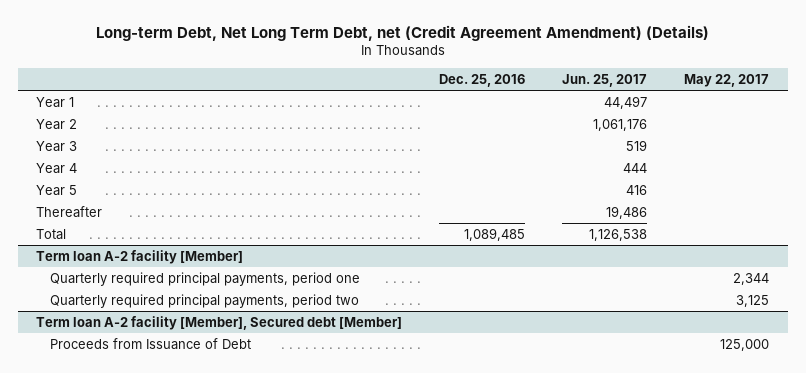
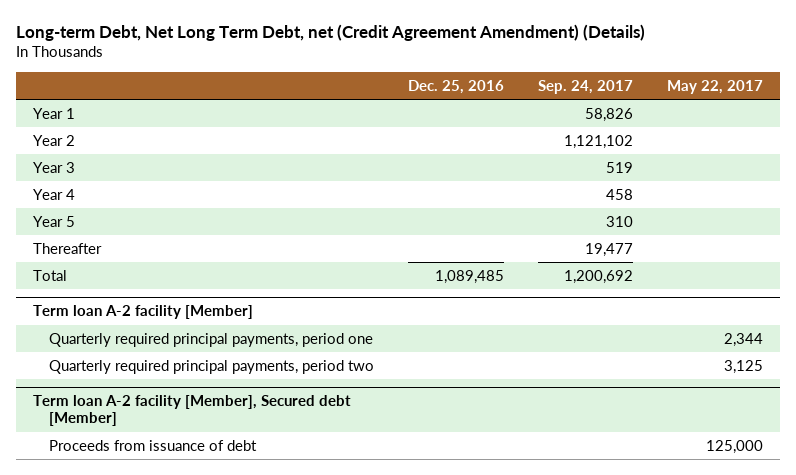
- | Dec. 25, 2016 | Jun. 25, 2017 | May 22, 2017
+ | Dec. 25, 2016 | Sep. 24, 2017 | May 22, 2017
@ Term loan A-2 facility [Member], Secured debt [Member]
- Proceeds from Issuance of Debt | | | 125,000
+ Proceeds from issuance of debt | | | 125,000

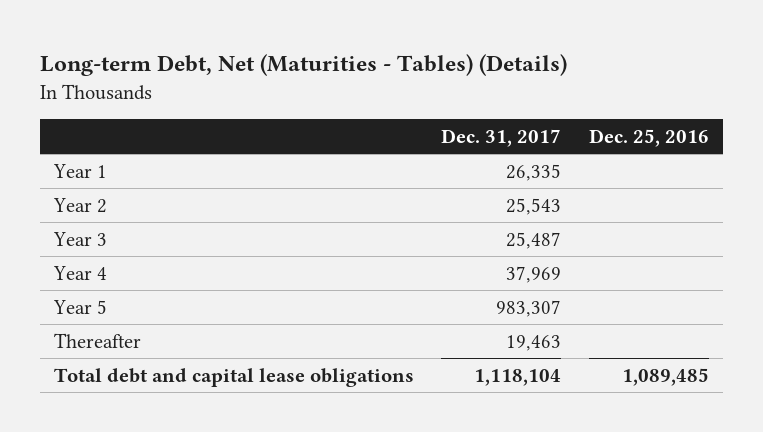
- Long-term Debt, Net Long Term Debt, net (Credit Agreement Amendment) (Details)
+ Long-term Debt, Net (Maturities - Tables) (Details)
- | Dec. 25, 2016 | Sep. 24, 2017 | May 22, 2017
+ | Dec. 31, 2017 | Dec. 25, 2016
- Total | 1,089,485 | 1,200,692 |
- Term loan A-2 facility [Member]
- Quarterly required principal payments, period one | | | 2,344
- Quarterly required principal payments, period two | | | 3,125
- Term loan A-2 facility [Member], Secured debt [Member]
- Proceeds from issuance of debt | | | 125,000
+ Total debt and capital lease obligations | 1,118,104 | 1,089,485

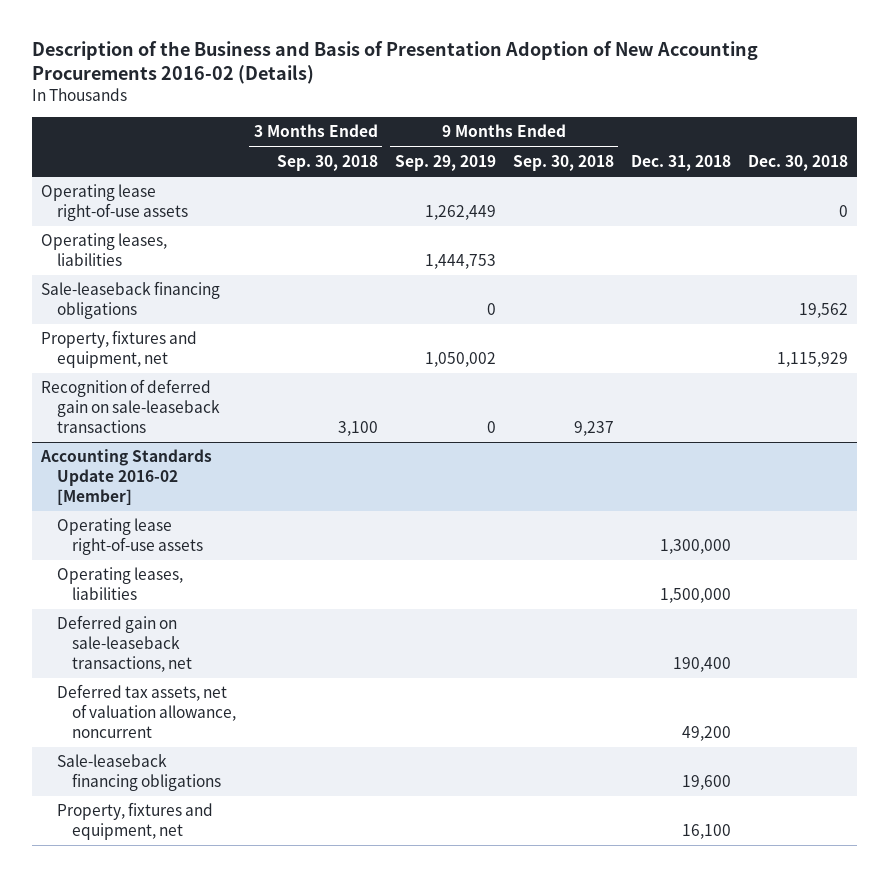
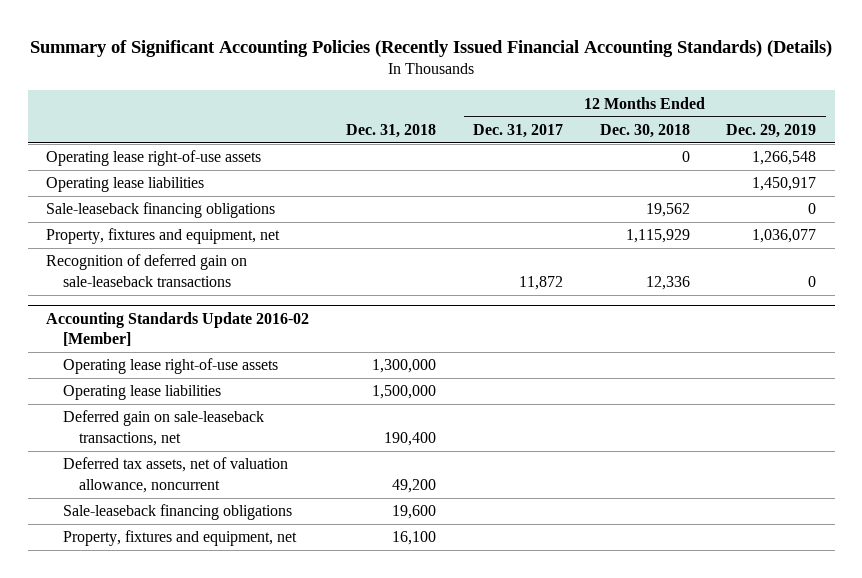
- Description of the Business and Basis of Presentation Adoption of New Accounting Procurements 2016-02 (Details)
+ Summary of Significant Accounting Policies (Recently Issued Financial Accounting Standards) (Details)
- | 3 Months Ended Sep. 30, 2018 | 9 Months Ended Sep. 29, 2019 | 9 Months Ended Sep. 30, 2018 | Dec. 31, 2018 | Dec. 30, 2018
+ | Dec. 31, 2018 | 12 Months Ended Dec. 31, 2017 | 12 Months Ended Dec. 30, 2018 | 12 Months Ended Dec. 29, 2019
- Operating leases, liabilities | | 1,444,753 | | |
+ Operating lease liabilities | | | | 1,450,917
@ Accounting Standards Update 2016-02 [Member]
- Operating leases, liabilities | | | | 1,500,000 |
+ Operating lease liabilities | 1,500,000 | | |

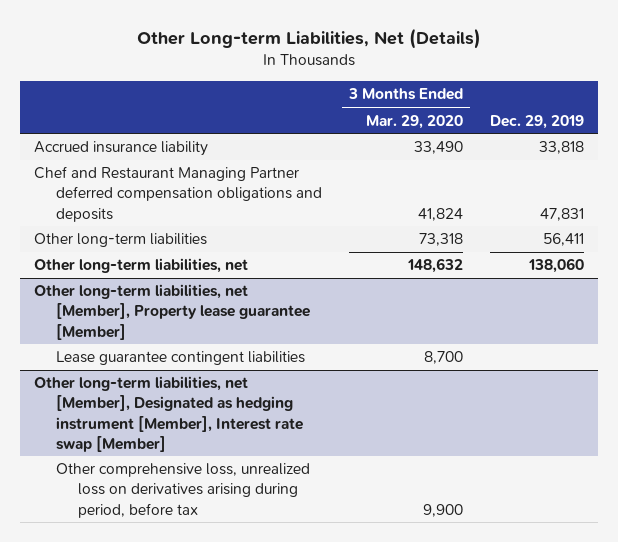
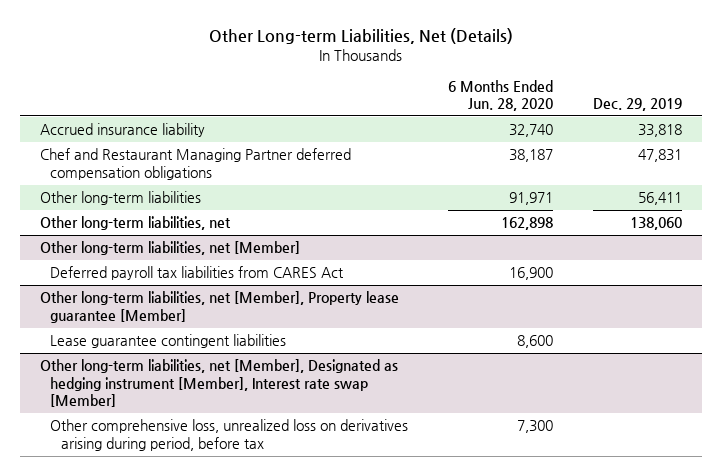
- | 3 Months Ended Mar. 29, 2020 | Dec. 29, 2019
+ | 6 Months Ended Jun. 28, 2020 | Dec. 29, 2019
- Chef and Restaurant Managing Partner deferred compensation obligations and deposits | 41,824 | 47,831
+ Chef and Restaurant Managing Partner deferred compensation obligations | 38,187 | 47,831
+ Other long-term liabilities, net [Member]
+ Deferred payroll tax liabilities from CARES Act | 16,900 |

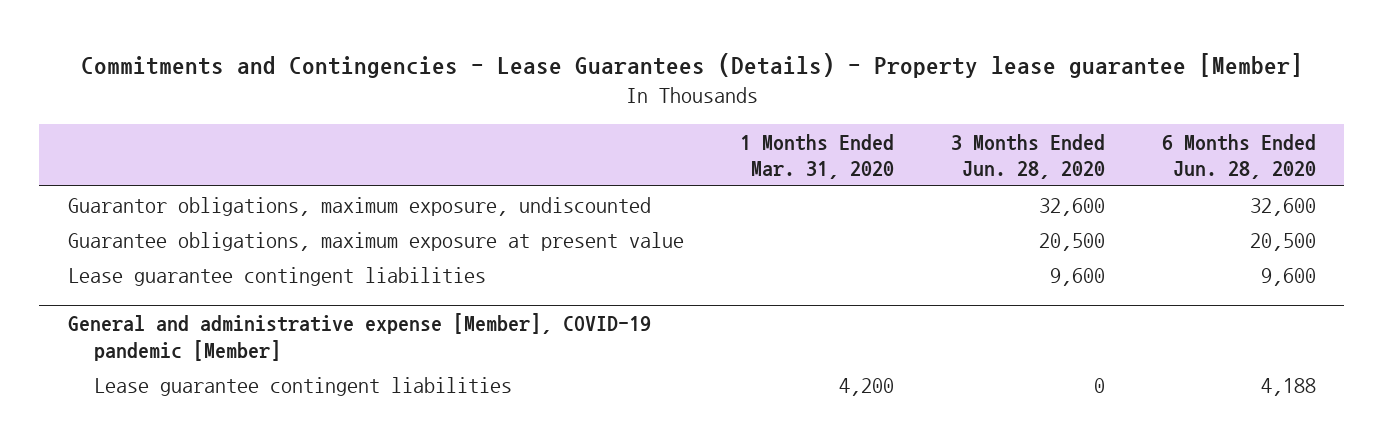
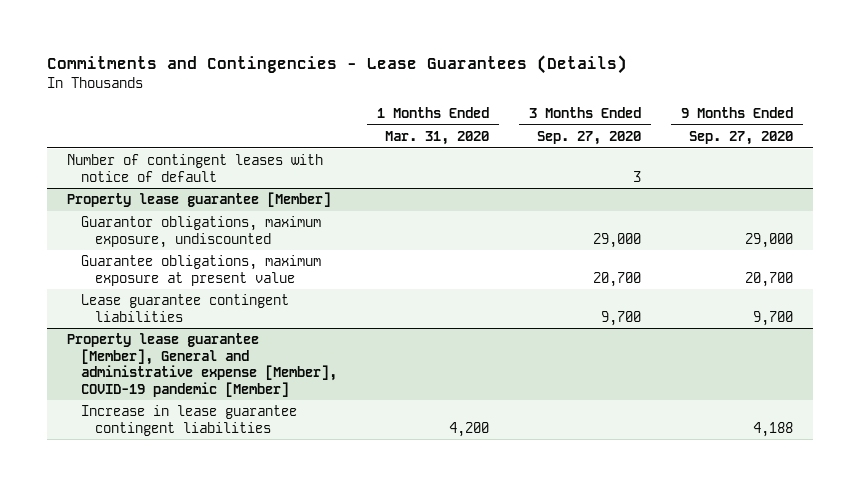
- Commitments and Contingencies - Lease Guarantees (Details) - Property lease guarantee [Member]
+ Commitments and Contingencies - Lease Guarantees (Details)
- | 1 Months Ended Mar. 31, 2020 | 3 Months Ended Jun. 28, 2020 | 6 Months Ended Jun. 28, 2020
+ | 1 Months Ended Mar. 31, 2020 | 3 Months Ended Sep. 27, 2020 | 9 Months Ended Sep. 27, 2020
- Guarantor obligations, maximum exposure, undiscounted | | 32,600 | 32,600
- Guarantee obligations, maximum exposure at present value | | 20,500 | 20,500
- Lease guarantee contingent liabilities | | 9,600 | 9,600
- General and administrative expense [Member], COVID-19 pandemic [Member]
- Lease guarantee contingent liabilities | 4,200 | 0 | 4,188
+ Number of contingent leases with notice of default | | 3 |
+ Property lease guarantee [Member]
+ Guarantor obligations, maximum exposure, undiscounted | | 29,000 | 29,000
+ Guarantee obligations, maximum exposure at present value | | 20,700 | 20,700
+ Lease guarantee contingent liabilities | | 9,700 | 9,700
+ Property lease guarantee [Member], General and administrative expense [Member], COVID-19 pandemic [Member]
+ Increase in lease guarantee contingent liabilities | 4,200 | | 4,188

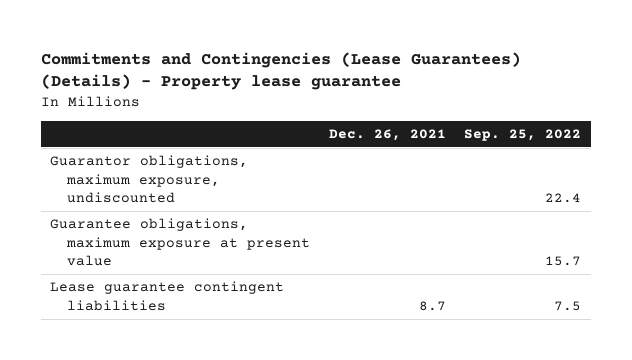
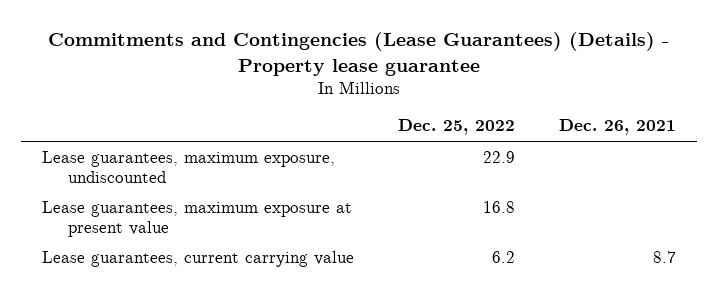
- | Dec. 26, 2021 | Sep. 25, 2022
+ | Dec. 25, 2022 | Dec. 26, 2021
- Guarantor obligations, maximum exposure, undiscounted | | 22.4
- Guarantee obligations, maximum exposure at present value | | 15.7
- Lease guarantee contingent liabilities | 8.7 | 7.5
+ Lease guarantees, maximum exposure, undiscounted | 22.9 |
+ Lease guarantees, maximum exposure at present value | 16.8 |
+ Lease guarantees, current carrying value | 6.2 | 8.7

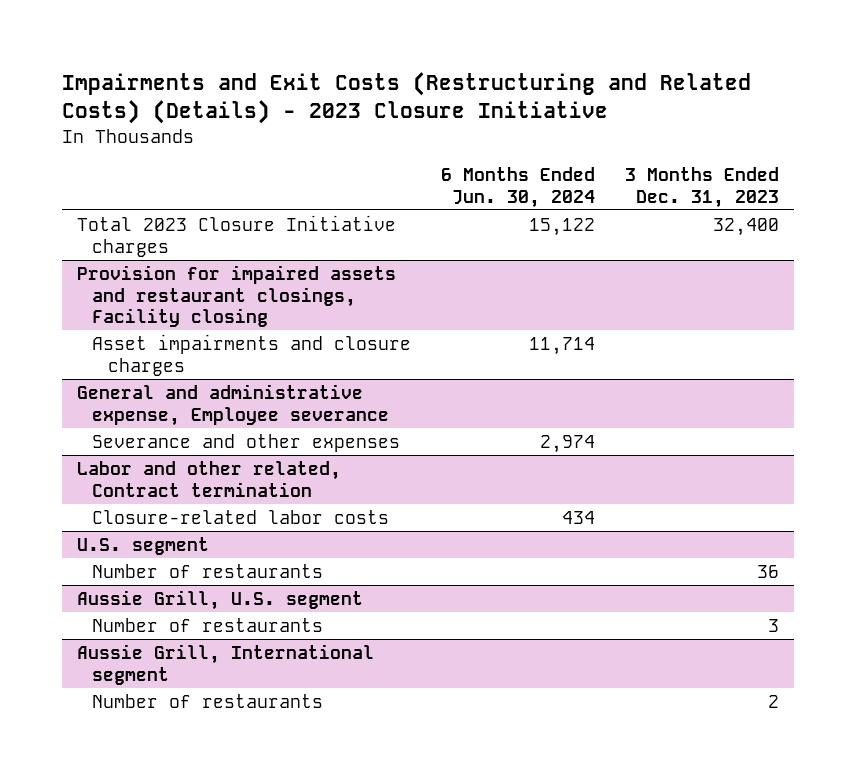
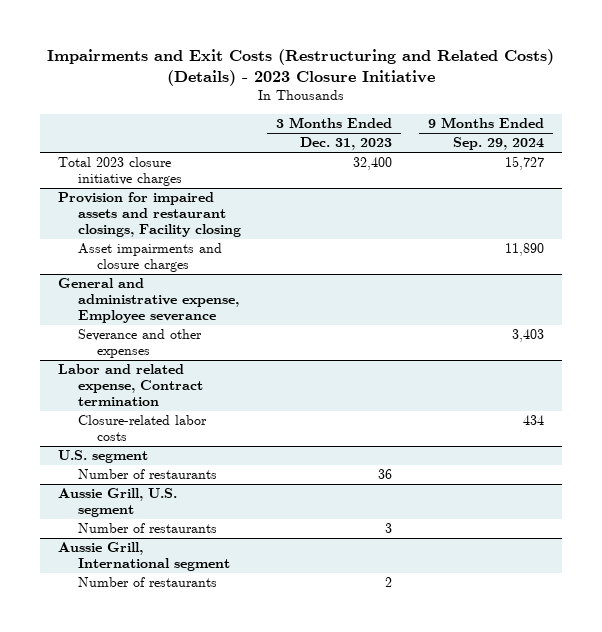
- | 6 Months Ended Jun. 30, 2024 | 3 Months Ended Dec. 31, 2023
+ | 3 Months Ended Dec. 31, 2023 | 9 Months Ended Sep. 29, 2024
- Total 2023 Closure Initiative charges | 15,122 | 32,400
+ Total 2023 closure initiative charges | 32,400 | 15,727
- Labor and other related, Contract termination
+ Labor and related expense, Contract termination

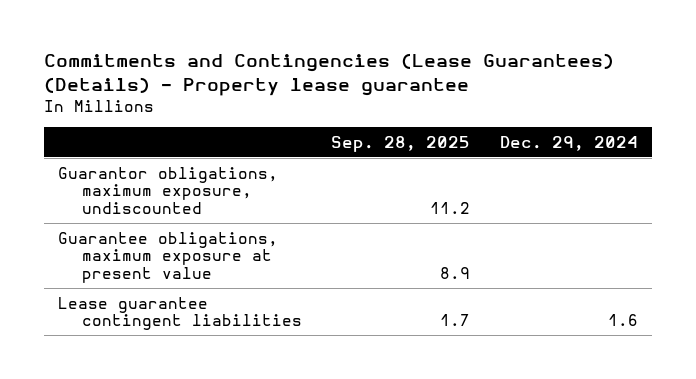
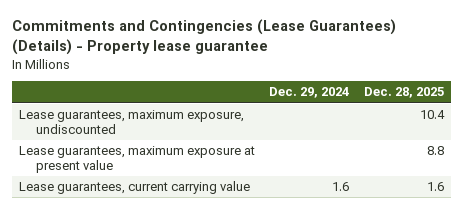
- | Sep. 28, 2025 | Dec. 29, 2024
+ | Dec. 29, 2024 | Dec. 28, 2025
- Guarantor obligations, maximum exposure, undiscounted | 11.2 |
- Guarantee obligations, maximum exposure at present value | 8.9 |
- Lease guarantee contingent liabilities | 1.7 | 1.6
+ Lease guarantees, maximum exposure, undiscounted | | 10.4
+ Lease guarantees, maximum exposure at present value | | 8.8
+ Lease guarantees, current carrying value | 1.6 | 1.6

